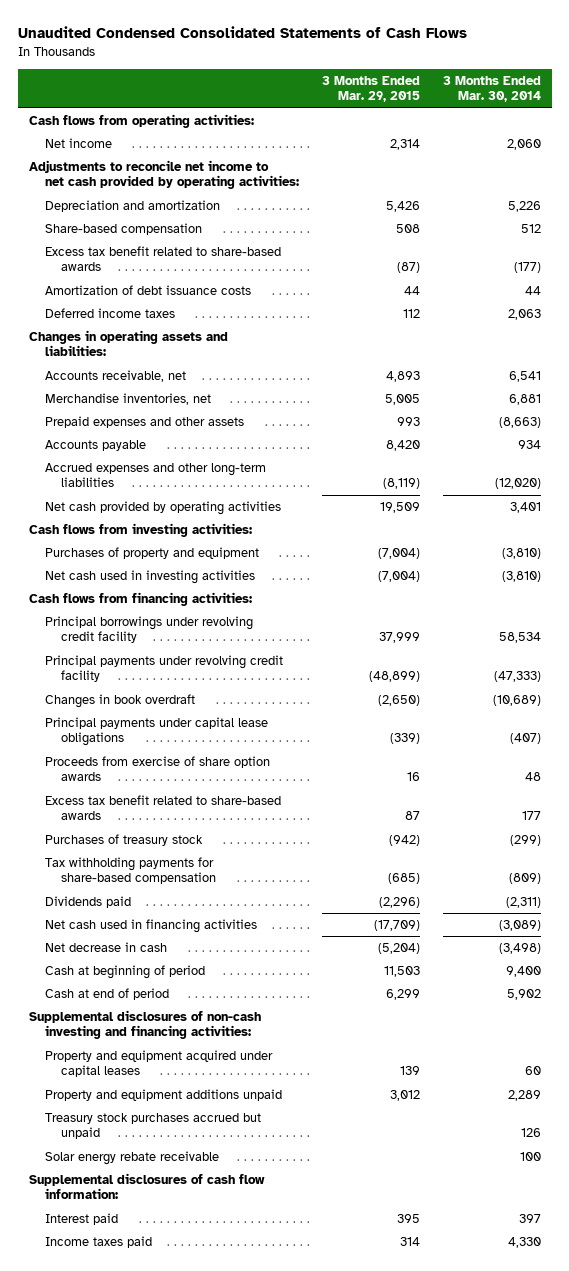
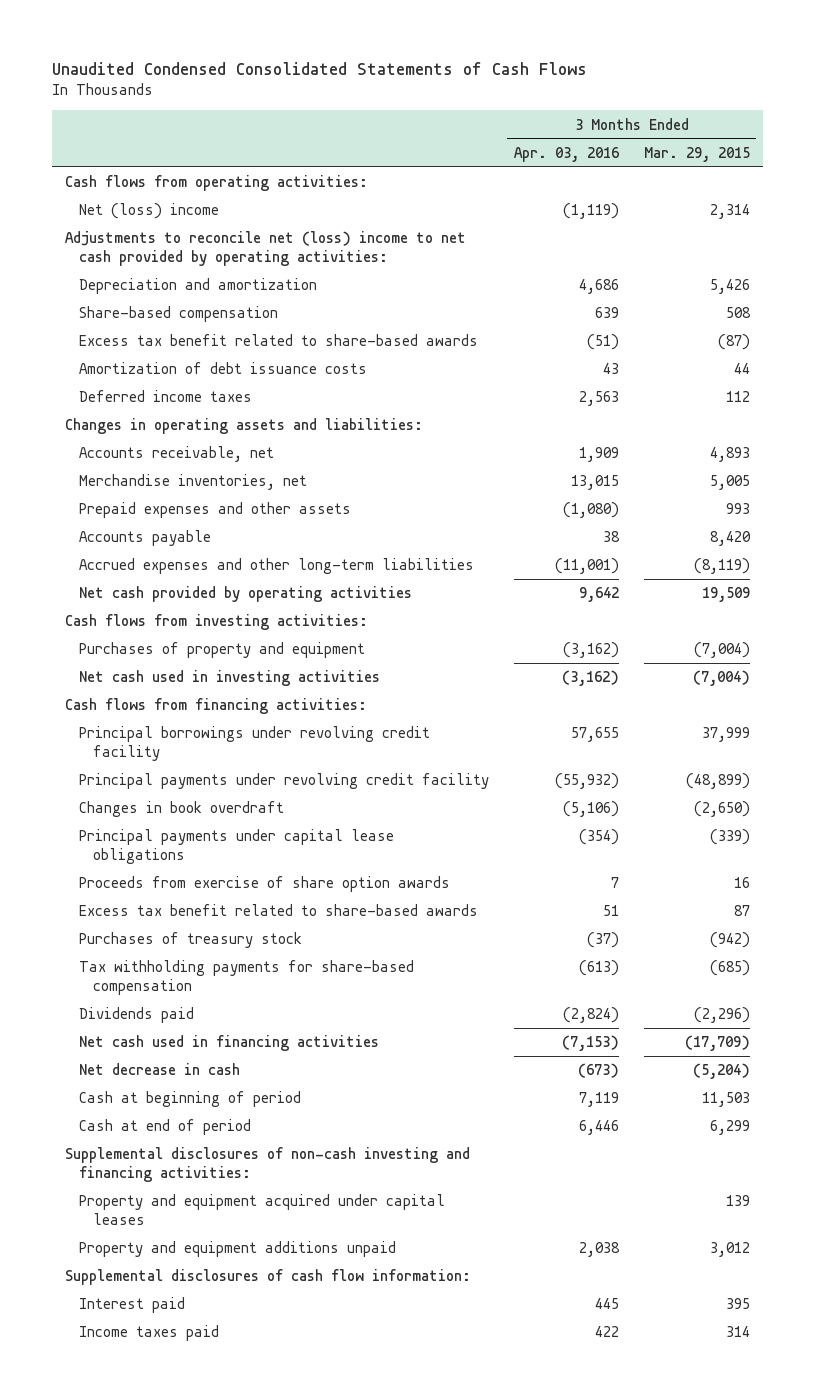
- | 3 Months Ended Mar. 29, 2015 | 3 Months Ended Mar. 30, 2014
+ | 3 Months Ended Apr. 03, 2016 | 3 Months Ended Mar. 29, 2015
- Net income | 2,314 | 2,060
- Adjustments to reconcile net income to net cash provided by operating activities:
+ Net (loss) income | (1,119) | 2,314
+ Adjustments to reconcile net (loss) income to net cash provided by operating activities:
- Treasury stock purchases accrued but unpaid | | 126
- Solar energy rebate receivable | | 100

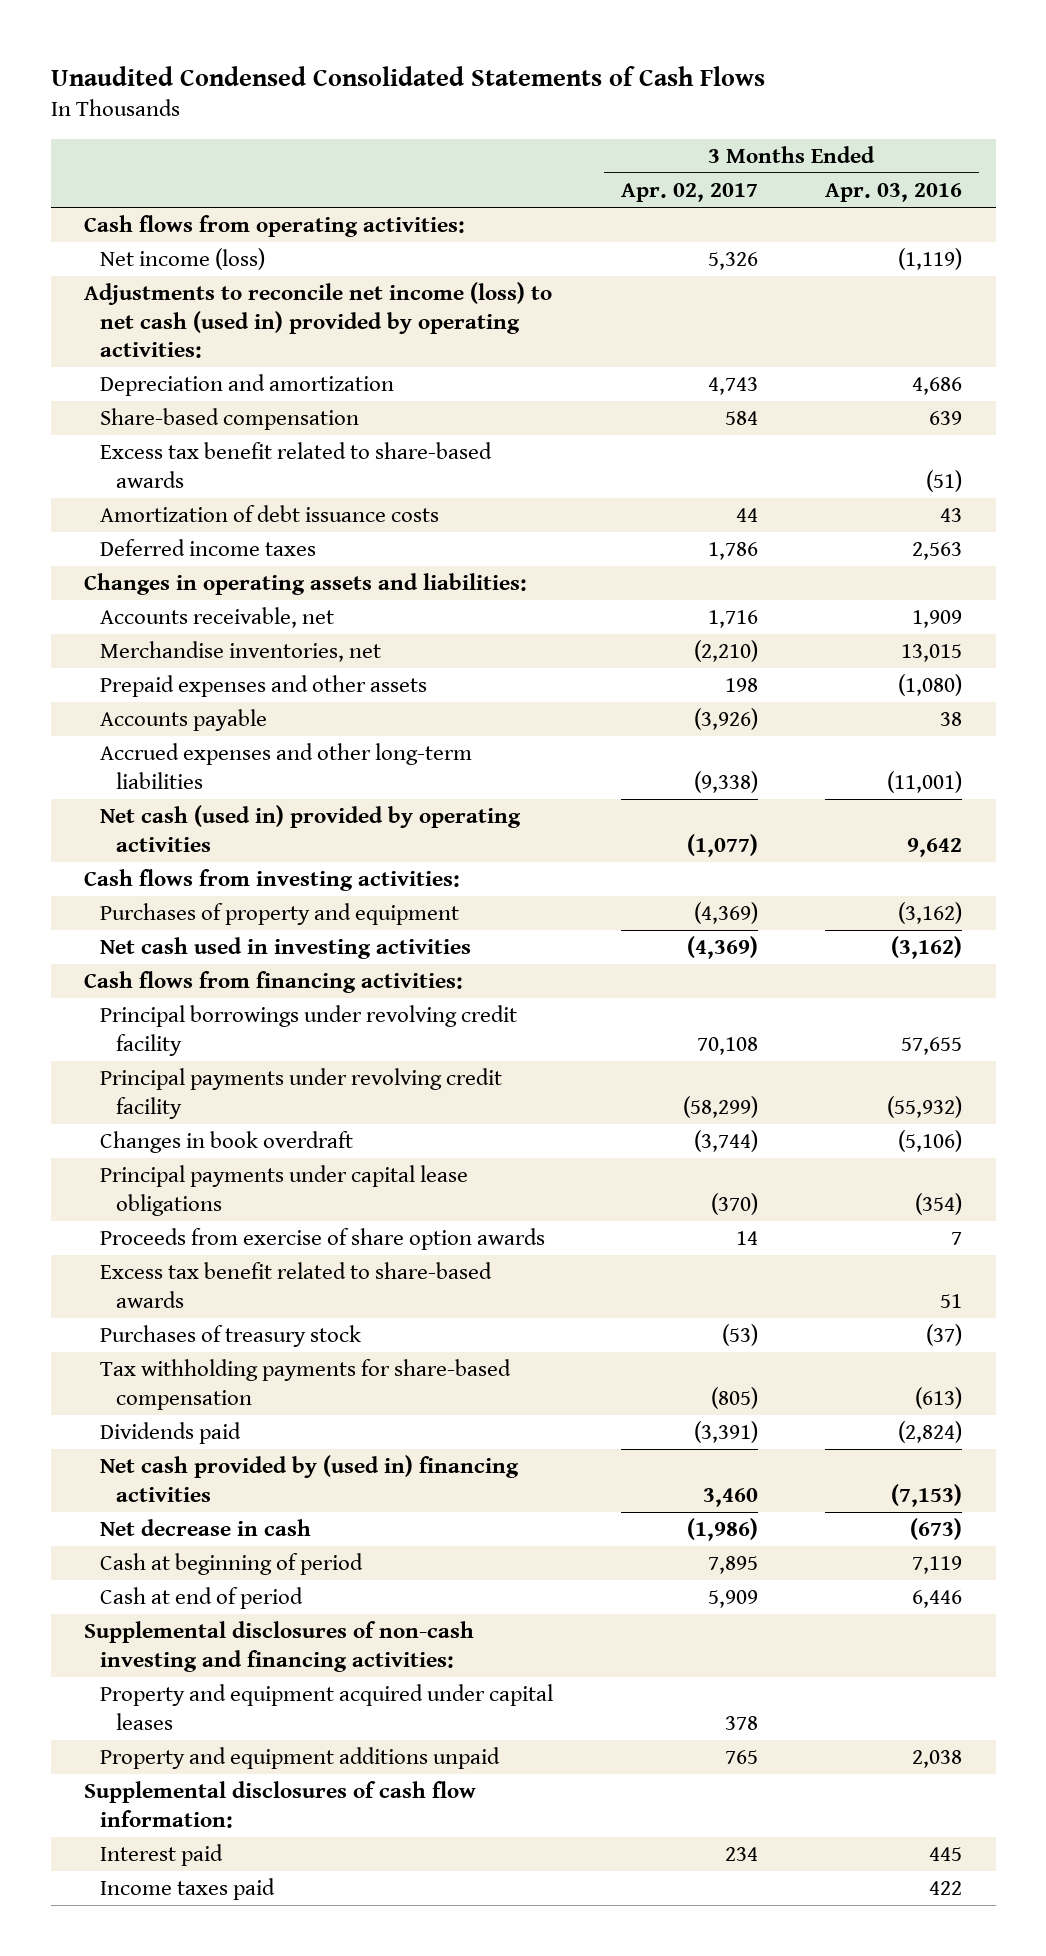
- | 3 Months Ended Apr. 03, 2016 | 3 Months Ended Mar. 29, 2015
+ | 3 Months Ended Apr. 02, 2017 | 3 Months Ended Apr. 03, 2016
- Net (loss) income | (1,119) | 2,314
- Adjustments to reconcile net (loss) income to net cash provided by operating activities:
+ Net income (loss) | 5,326 | (1,119)
+ Adjustments to reconcile net income (loss) to net cash (used in) provided by operating activities:
- Net cash provided by operating activities | 9,642 | 19,509
+ Net cash (used in) provided by operating activities | (1,077) | 9,642
- Net cash used in financing activities | (7,153) | (17,709)
+ Net cash provided by (used in) financing activities | 3,460 | (7,153)

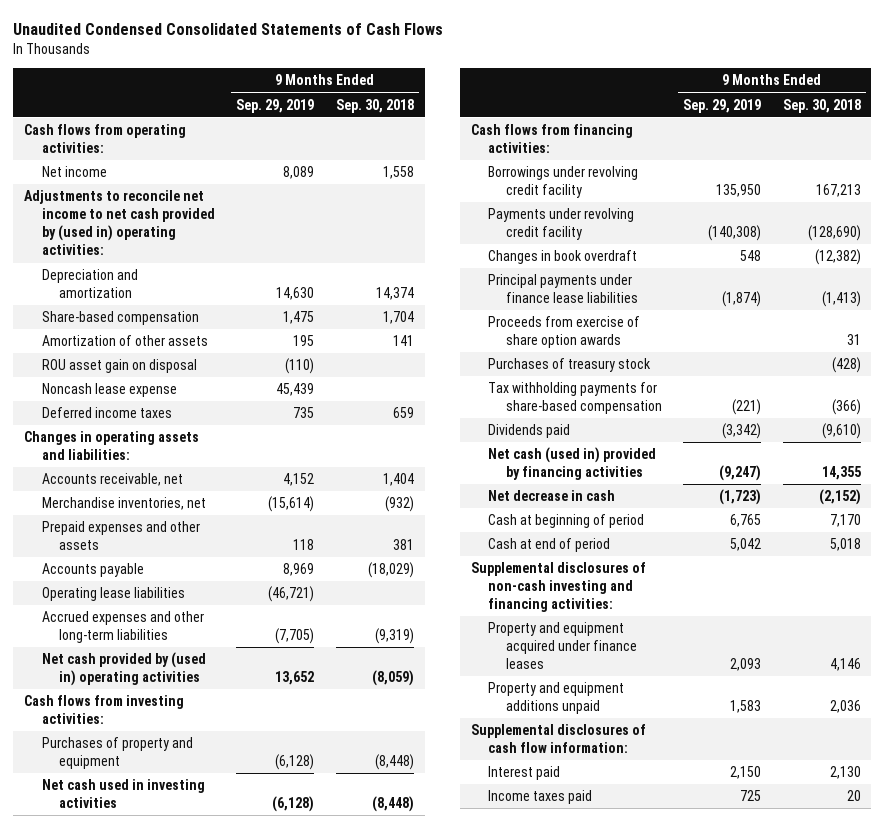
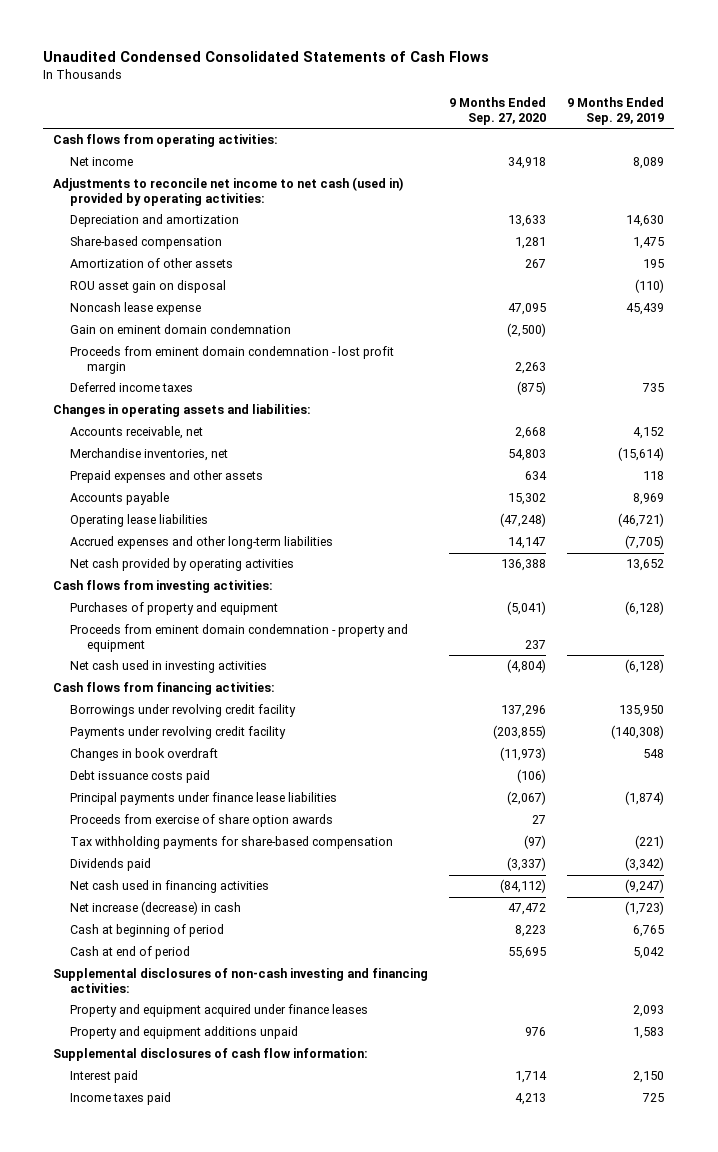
- | 9 Months Ended Sep. 29, 2019 | 9 Months Ended Sep. 30, 2018
+ | 9 Months Ended Sep. 27, 2020 | 9 Months Ended Sep. 29, 2019
- Adjustments to reconcile net income to net cash provided by (used in) operating activities:
+ Adjustments to reconcile net income to net cash (used in) provided by operating activities:
+ Gain on eminent domain condemnation | (2,500) |
+ Proceeds from eminent domain condemnation - lost profit margin | 2,263 |
- Net cash provided by (used in) operating activities | 13,652 | (8,059)
+ Net cash provided by operating activities | 136,388 | 13,652
+ Proceeds from eminent domain condemnation - property and equipment | 237 |
+ Debt issuance costs paid | (106) |
- Purchases of treasury stock | | (428)
- Net cash (used in) provided by financing activities | (9,247) | 14,355
- Net decrease in cash | (1,723) | (2,152)
+ Net cash used in financing activities | (84,112) | (9,247)
+ Net increase (decrease) in cash | 47,472 | (1,723)

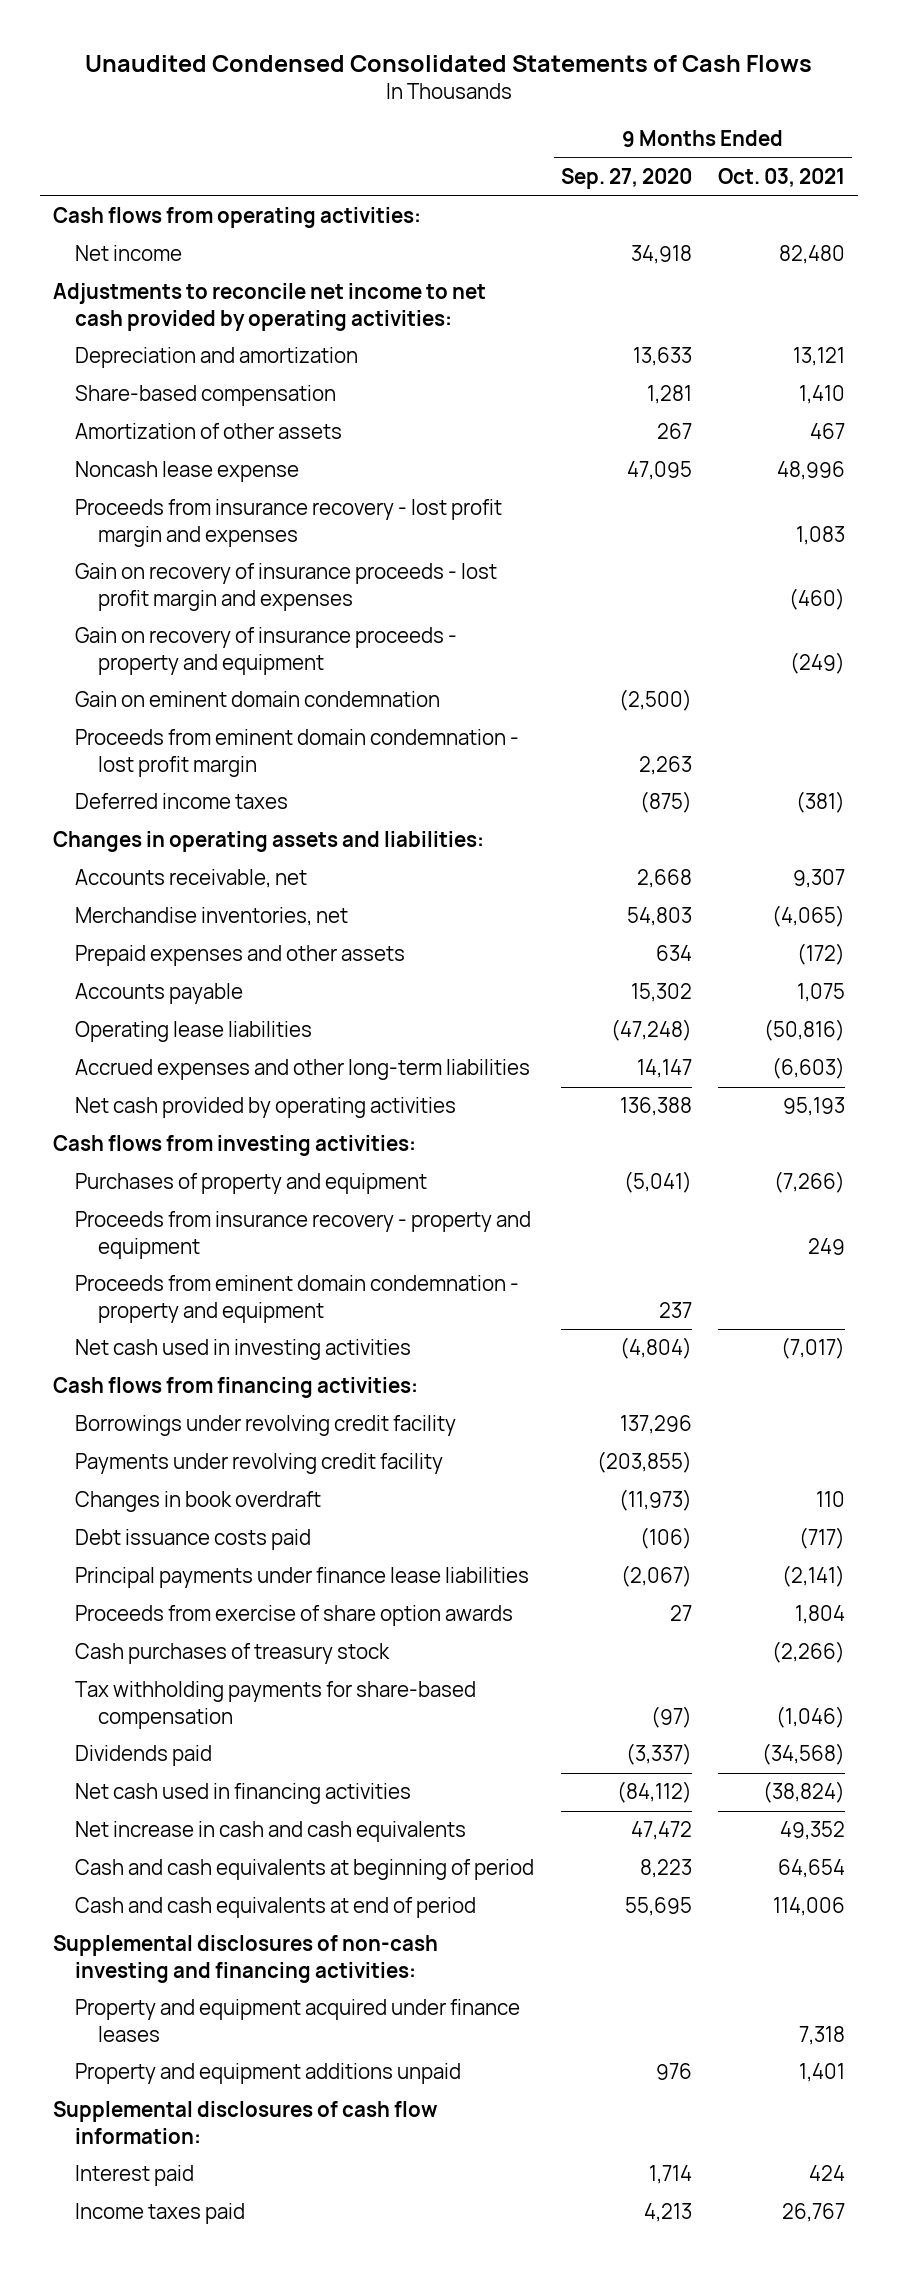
- | 9 Months Ended Sep. 27, 2020 | 9 Months Ended Sep. 29, 2019
+ | 9 Months Ended Sep. 27, 2020 | 9 Months Ended Oct. 03, 2021
- Adjustments to reconcile net income to net cash (used in) provided by operating activities:
+ Adjustments to reconcile net income to net cash provided by operating activities:
- ROU asset gain on disposal | | (110)
+ Proceeds from insurance recovery - lost profit margin and expenses | | 1,083
+ Gain on recovery of insurance proceeds - lost profit margin and expenses | | (460)
+ Gain on recovery of insurance proceeds - property and equipment | | (249)
+ Proceeds from insurance recovery - property and equipment | | 249
+ Cash purchases of treasury stock | | (2,266)
- Net increase (decrease) in cash | 47,472 | (1,723)
- Cash at beginning of period | 8,223 | 6,765
- Cash at end of period | 55,695 | 5,042
+ Net increase in cash and cash equivalents | 47,472 | 49,352
+ Cash and cash equivalents at beginning of period | 8,223 | 64,654
+ Cash and cash equivalents at end of period | 55,695 | 114,006

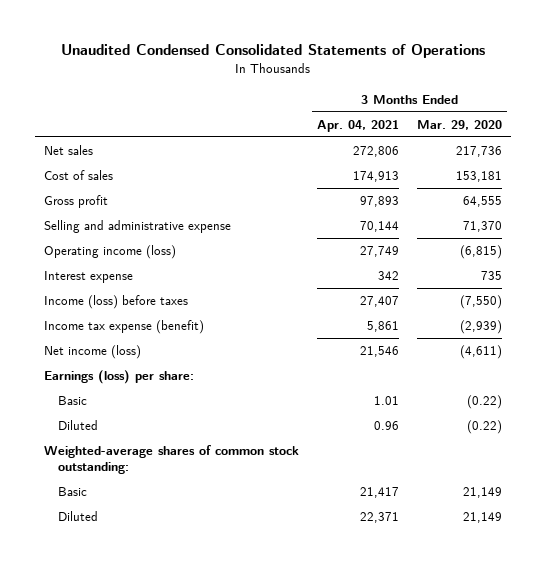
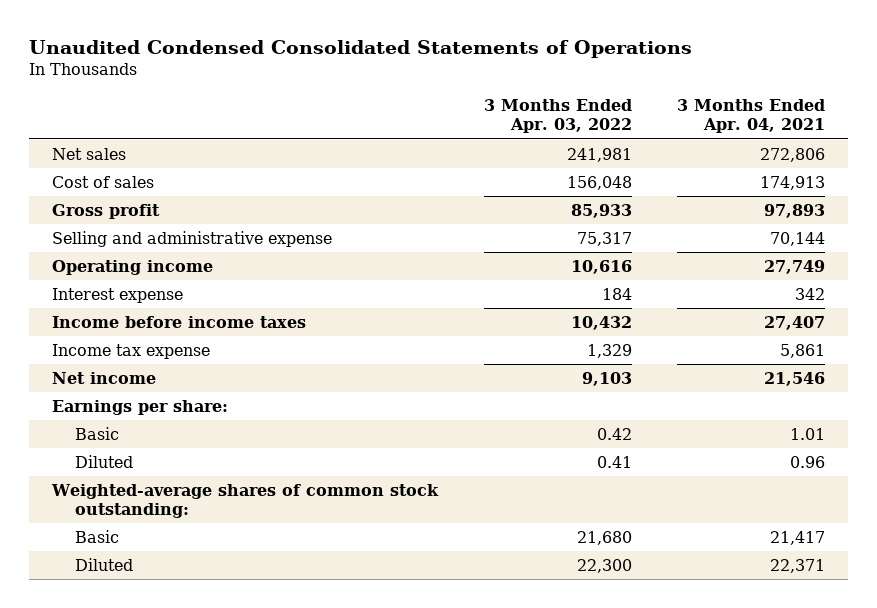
- | 3 Months Ended Apr. 04, 2021 | 3 Months Ended Mar. 29, 2020
+ | 3 Months Ended Apr. 03, 2022 | 3 Months Ended Apr. 04, 2021
- Operating income (loss) | 27,749 | (6,815)
+ Operating income | 10,616 | 27,749
- Income (loss) before taxes | 27,407 | (7,550)
- Income tax expense (benefit) | 5,861 | (2,939)
- Net income (loss) | 21,546 | (4,611)
- Earnings (loss) per share:
+ Income before income taxes | 10,432 | 27,407
+ Income tax expense | 1,329 | 5,861
+ Net income | 9,103 | 21,546
+ Earnings per share:

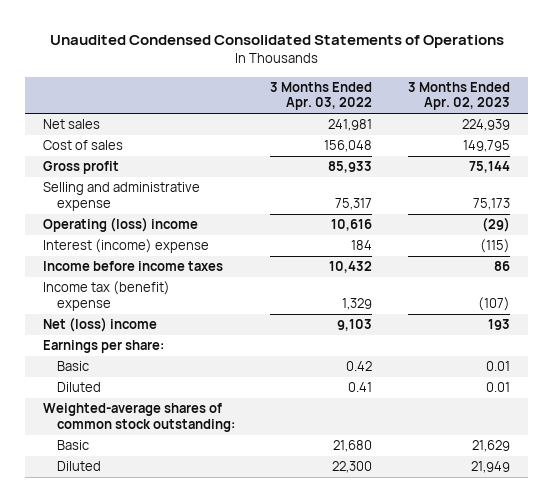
- | 3 Months Ended Apr. 03, 2022 | 3 Months Ended Apr. 04, 2021
+ | 3 Months Ended Apr. 03, 2022 | 3 Months Ended Apr. 02, 2023
- Operating income | 10,616 | 27,749
- Interest expense | 184 | 342
+ Operating (loss) income | 10,616 | (29)
+ Interest (income) expense | 184 | (115)
- Income tax expense | 1,329 | 5,861
- Net income | 9,103 | 21,546
+ Income tax (benefit) expense | 1,329 | (107)
+ Net (loss) income | 9,103 | 193

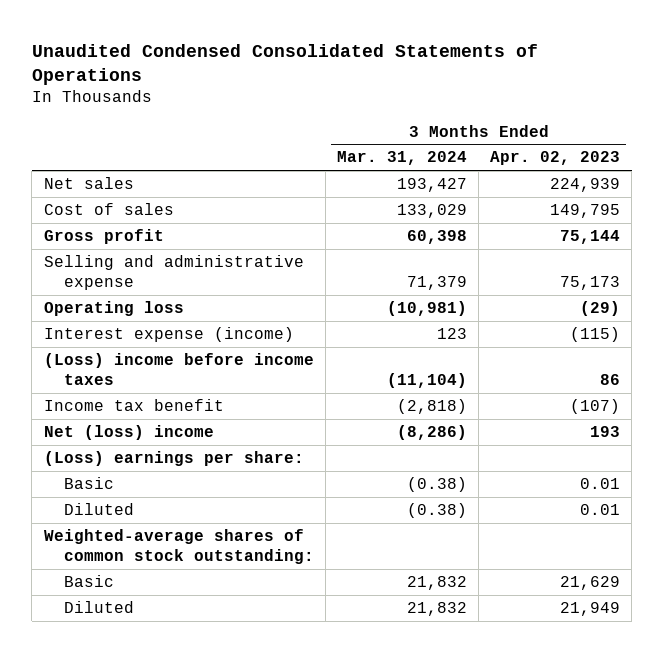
- | 3 Months Ended Apr. 03, 2022 | 3 Months Ended Apr. 02, 2023
+ | 3 Months Ended Mar. 31, 2024 | 3 Months Ended Apr. 02, 2023
- Operating (loss) income | 10,616 | (29)
- Interest (income) expense | 184 | (115)
- Income before income taxes | 10,432 | 86
- Income tax (benefit) expense | 1,329 | (107)
+ Operating loss | (10,981) | (29)
+ Interest expense (income) | 123 | (115)
+ (Loss) income before income taxes | (11,104) | 86
+ Income tax benefit | (2,818) | (107)
- Earnings per share:
+ (Loss) earnings per share:

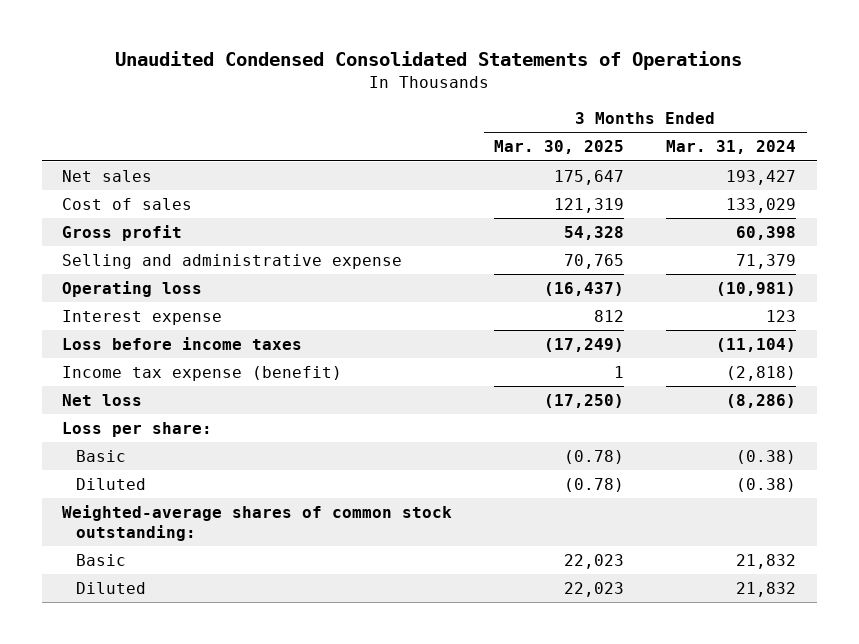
- | 3 Months Ended Mar. 31, 2024 | 3 Months Ended Apr. 02, 2023
+ | 3 Months Ended Mar. 30, 2025 | 3 Months Ended Mar. 31, 2024
- Interest expense (income) | 123 | (115)
- (Loss) income before income taxes | (11,104) | 86
- Income tax benefit | (2,818) | (107)
- Net (loss) income | (8,286) | 193
- (Loss) earnings per share:
+ Interest expense | 812 | 123
+ Loss before income taxes | (17,249) | (11,104)
+ Income tax expense (benefit) | 1 | (2,818)
+ Net loss | (17,250) | (8,286)
+ Loss per share:

